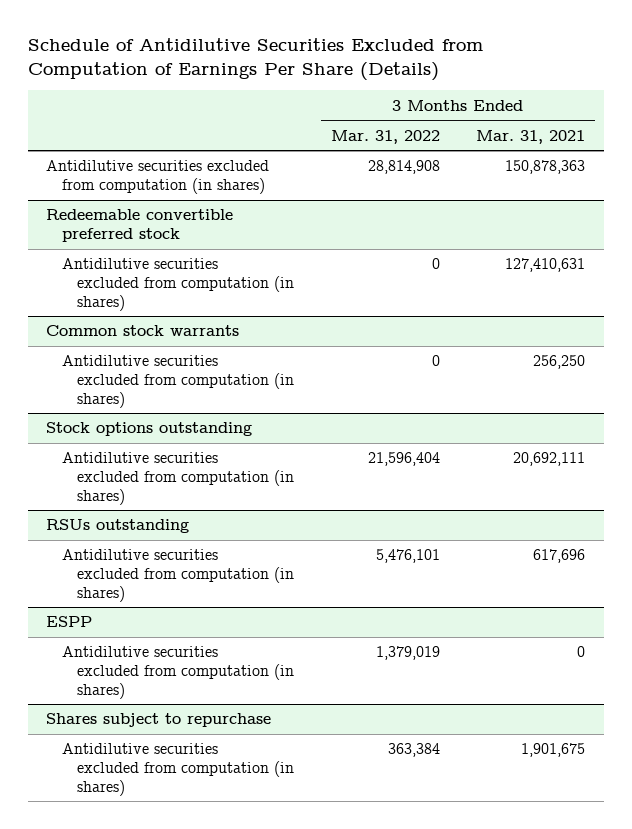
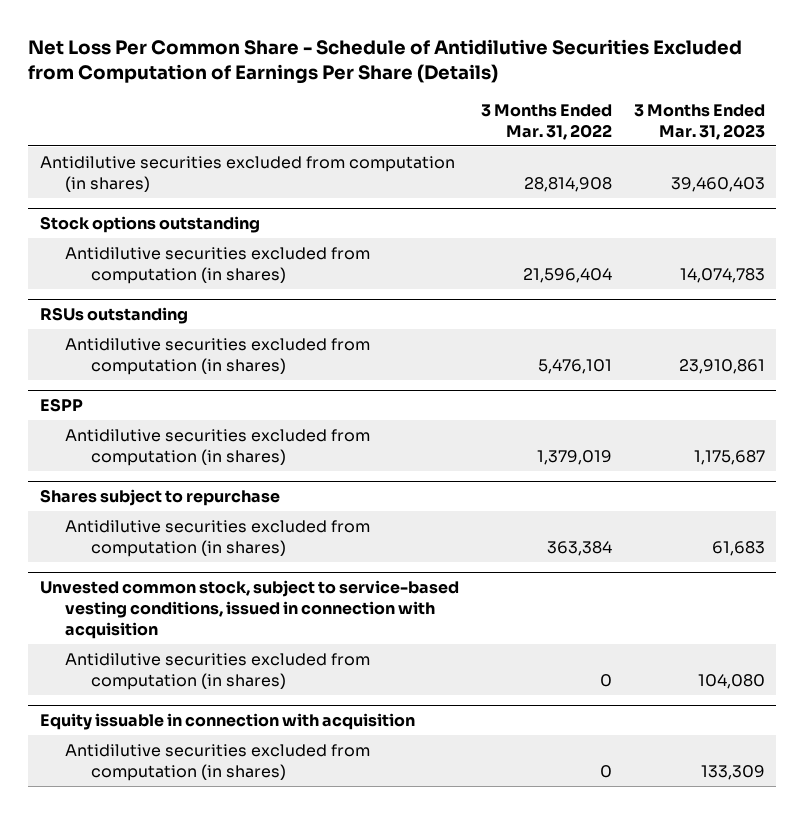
- Schedule of Antidilutive Securities Excluded from Computation of Earnings Per Share (Details)
+ Net Loss Per Common Share - Schedule of Antidilutive Securities Excluded from Computation of Earnings Per Share (Details)
- | 3 Months Ended Mar. 31, 2022 | 3 Months Ended Mar. 31, 2021
+ | 3 Months Ended Mar. 31, 2022 | 3 Months Ended Mar. 31, 2023
- Redeemable convertible preferred stock
- Antidilutive securities excluded from computation (in shares) | 0 | 127,410,631
- Common stock warrants
- Antidilutive securities excluded from computation (in shares) | 0 | 256,250
+ Unvested common stock, subject to service-based vesting conditions, issued in connection with acquisition
+ Antidilutive securities excluded from computation (in shares) | 0 | 104,080
+ Equity issuable in connection with acquisition
+ Antidilutive securities excluded from computation (in shares) | 0 | 133,309

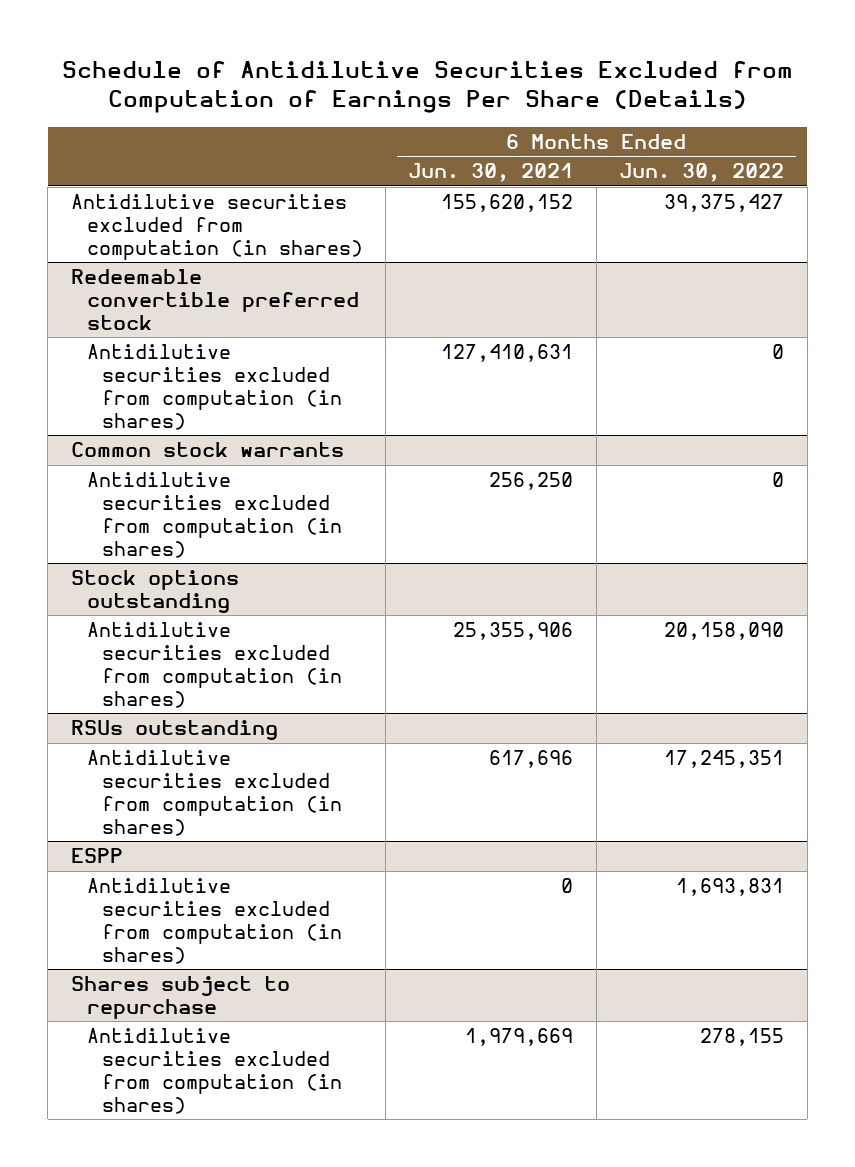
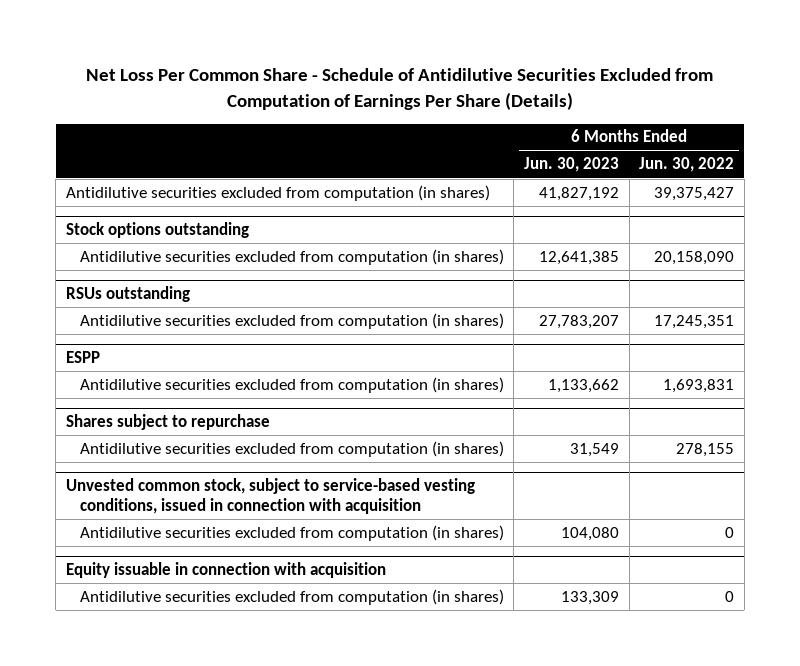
- Schedule of Antidilutive Securities Excluded from Computation of Earnings Per Share (Details)
+ Net Loss Per Common Share - Schedule of Antidilutive Securities Excluded from Computation of Earnings Per Share (Details)
- | 6 Months Ended Jun. 30, 2021 | 6 Months Ended Jun. 30, 2022
+ | 6 Months Ended Jun. 30, 2023 | 6 Months Ended Jun. 30, 2022
- Redeemable convertible preferred stock
- Antidilutive securities excluded from computation (in shares) | 127,410,631 | 0
- Common stock warrants
- Antidilutive securities excluded from computation (in shares) | 256,250 | 0
+ Unvested common stock, subject to service-based vesting conditions, issued in connection with acquisition
+ Antidilutive securities excluded from computation (in shares) | 104,080 | 0
+ Equity issuable in connection with acquisition
+ Antidilutive securities excluded from computation (in shares) | 133,309 | 0

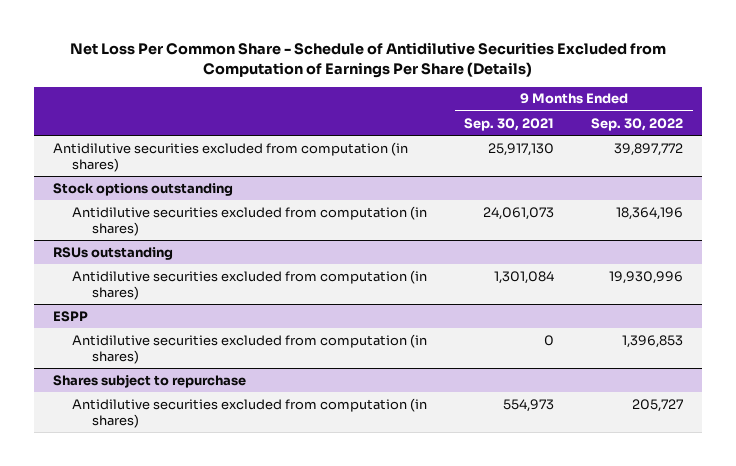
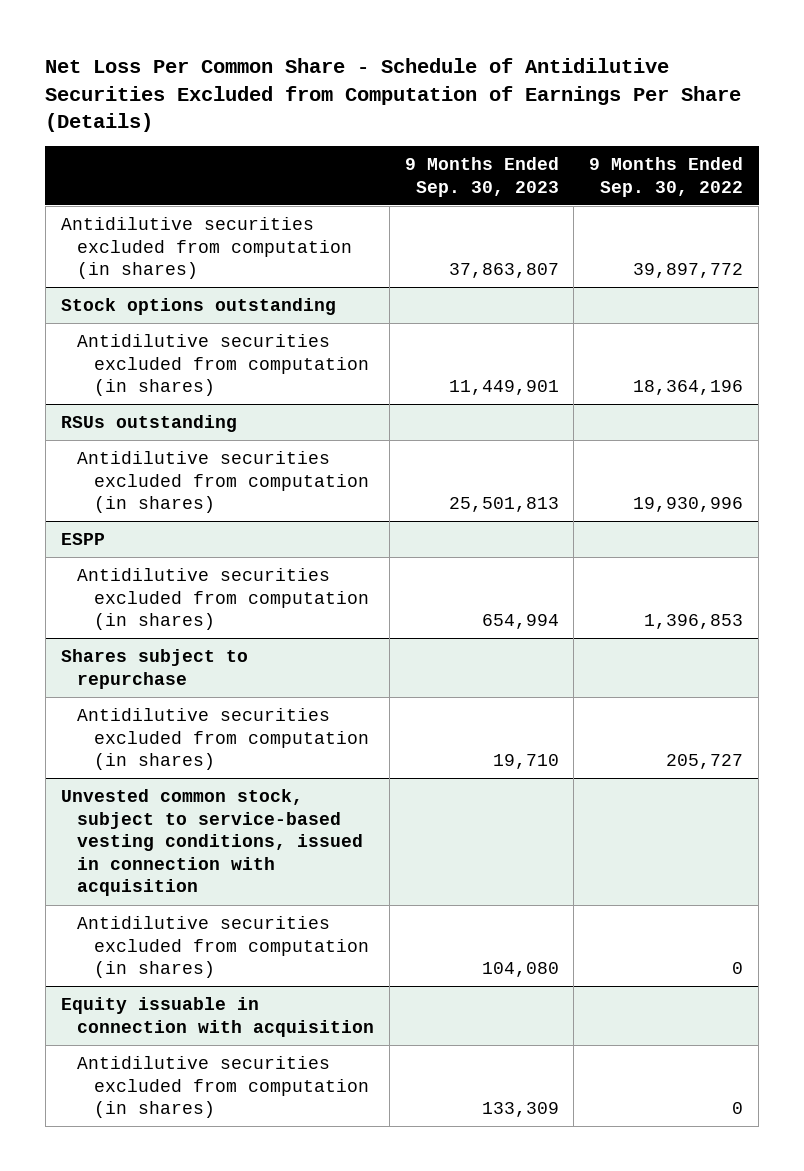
- | 9 Months Ended Sep. 30, 2021 | 9 Months Ended Sep. 30, 2022
+ | 9 Months Ended Sep. 30, 2023 | 9 Months Ended Sep. 30, 2022
+ Unvested common stock, subject to service-based vesting conditions, issued in connection with acquisition
+ Antidilutive securities excluded from computation (in shares) | 104,080 | 0
+ Equity issuable in connection with acquisition
+ Antidilutive securities excluded from computation (in shares) | 133,309 | 0

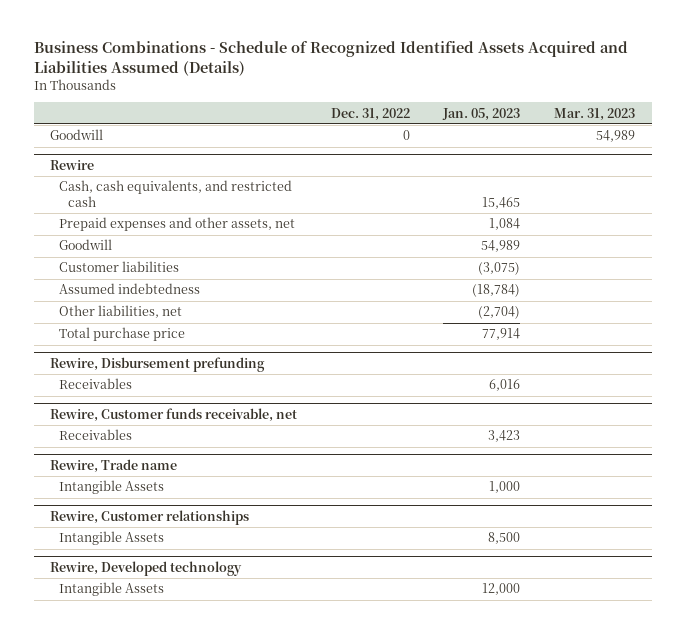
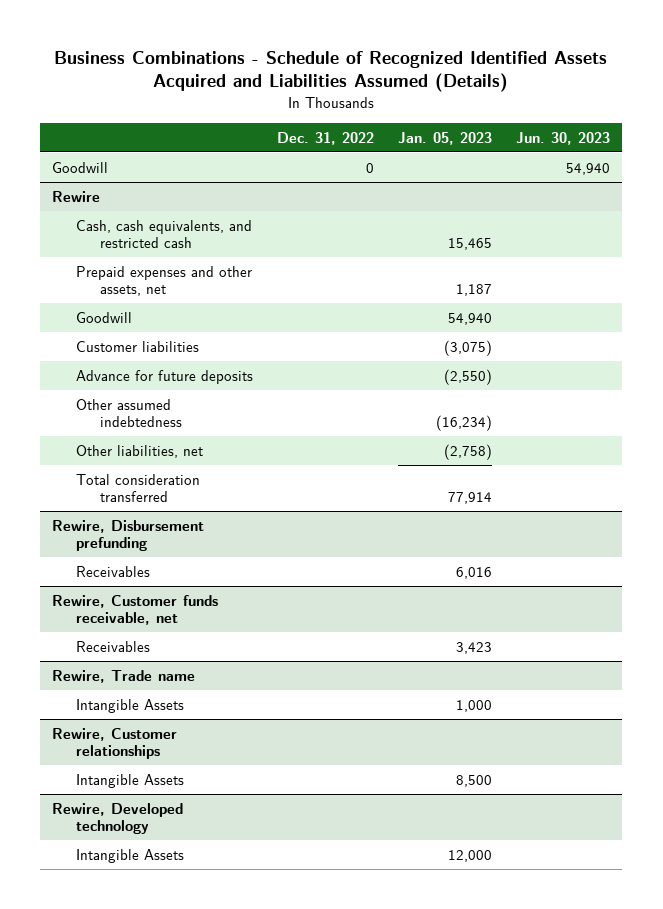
- | Dec. 31, 2022 | Jan. 05, 2023 | Mar. 31, 2023
+ | Dec. 31, 2022 | Jan. 05, 2023 | Jun. 30, 2023
@ Rewire
- Prepaid expenses and other assets, net | | 1,084 |
- Goodwill | | 54,989 |
+ Prepaid expenses and other assets, net | | 1,187 |
+ Goodwill | | 54,940 |
- Assumed indebtedness | | (18,784) |
- Other liabilities, net | | (2,704) |
- Total purchase price | | 77,914 |
+ Advance for future deposits | | (2,550) |
+ Other assumed indebtedness | | (16,234) |
+ Other liabilities, net | | (2,758) |
+ Total consideration transferred | | 77,914 |

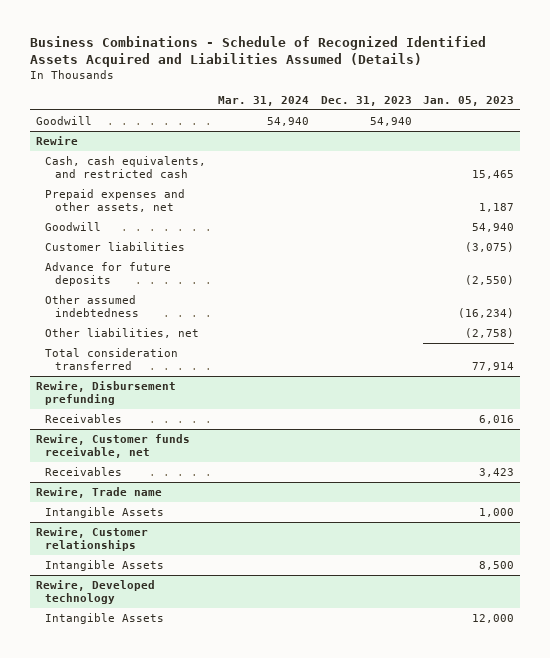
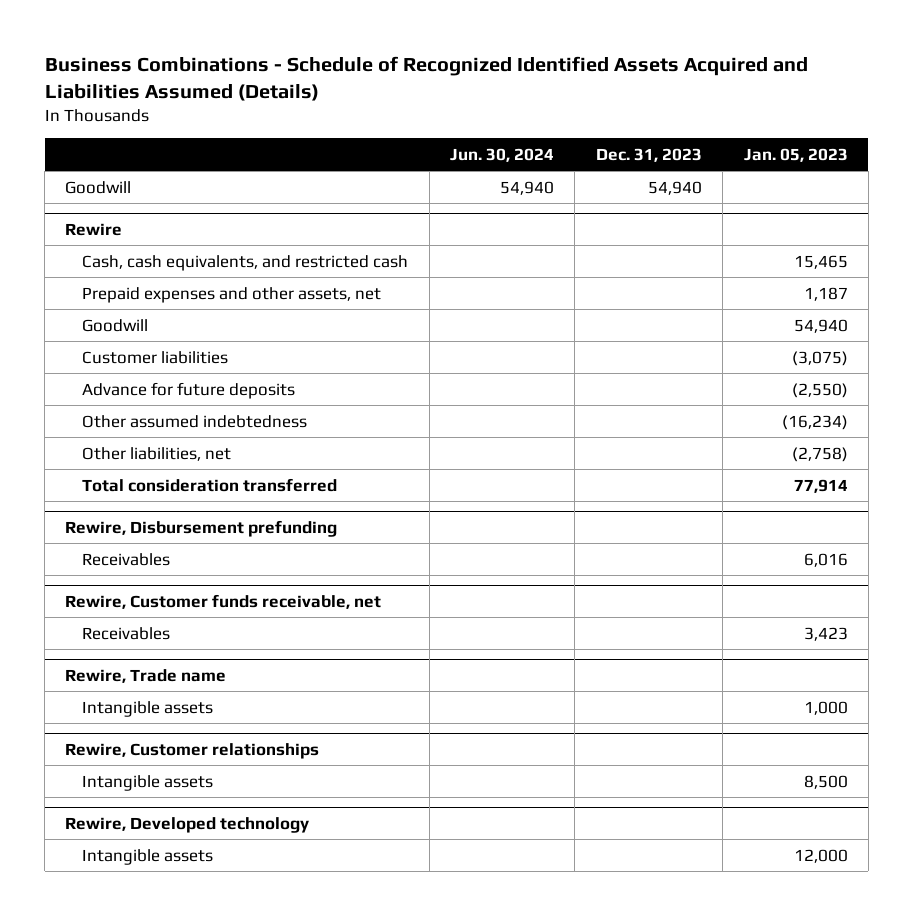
- | Mar. 31, 2024 | Dec. 31, 2023 | Jan. 05, 2023
+ | Jun. 30, 2024 | Dec. 31, 2023 | Jan. 05, 2023
@ Rewire, Trade name
- Intangible Assets | | | 1,000
+ Intangible assets | | | 1,000
@ Rewire, Customer relationships
- Intangible Assets | | | 8,500
+ Intangible assets | | | 8,500
@ Rewire, Developed technology
- Intangible Assets | | | 12,000
+ Intangible assets | | | 12,000

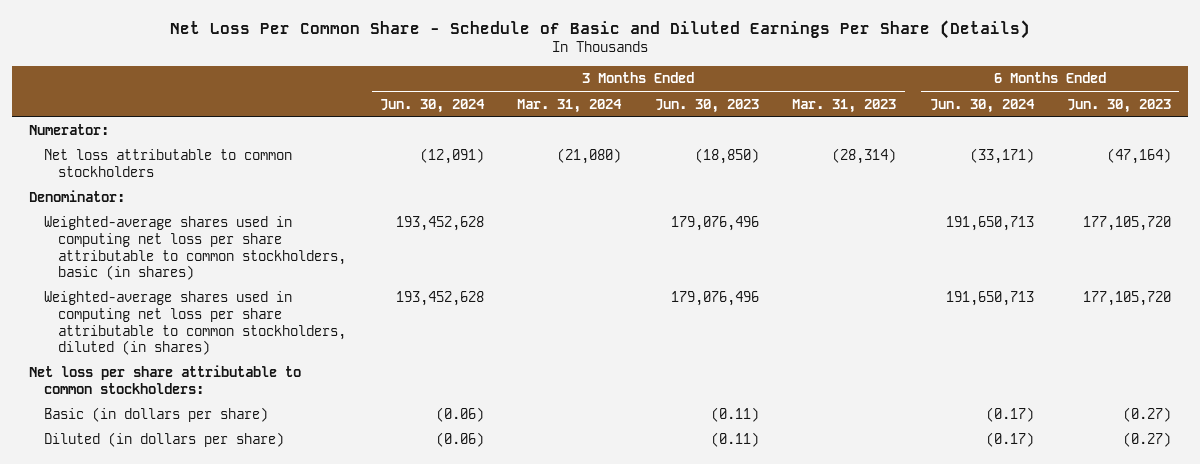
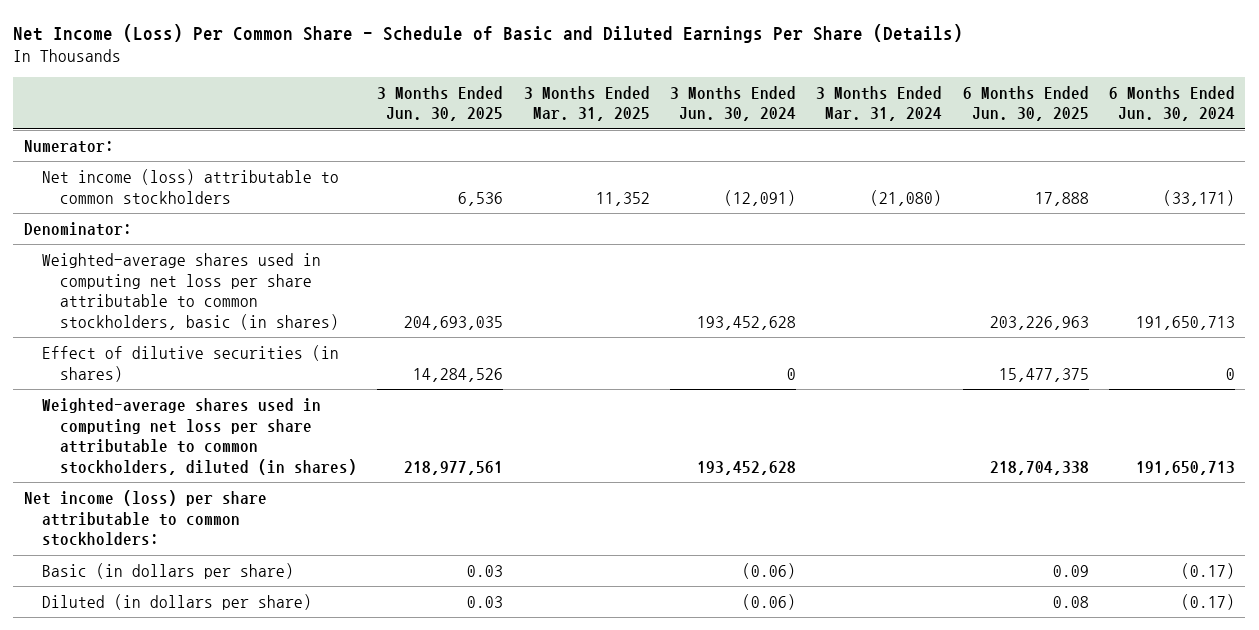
- Net Loss Per Common Share - Schedule of Basic and Diluted Earnings Per Share (Details)
+ Net Income (Loss) Per Common Share - Schedule of Basic and Diluted Earnings Per Share (Details)
- | 3 Months Ended Jun. 30, 2024 | 3 Months Ended Mar. 31, 2024 | 3 Months Ended Jun. 30, 2023 | 3 Months Ended Mar. 31, 2023 | 6 Months Ended Jun. 30, 2024 | 6 Months Ended Jun. 30, 2023
+ | 3 Months Ended Jun. 30, 2025 | 3 Months Ended Mar. 31, 2025 | 3 Months Ended Jun. 30, 2024 | 3 Months Ended Mar. 31, 2024 | 6 Months Ended Jun. 30, 2025 | 6 Months Ended Jun. 30, 2024
- Net loss attributable to common stockholders | (12,091) | (21,080) | (18,850) | (28,314) | (33,171) | (47,164)
+ Net income (loss) attributable to common stockholders | 6,536 | 11,352 | (12,091) | (21,080) | 17,888 | (33,171)
+ Effect of dilutive securities (in shares) | 14,284,526 | | 0 | | 15,477,375 | 0
- Net loss per share attributable to common stockholders:
+ Net income (loss) per share attributable to common stockholders:

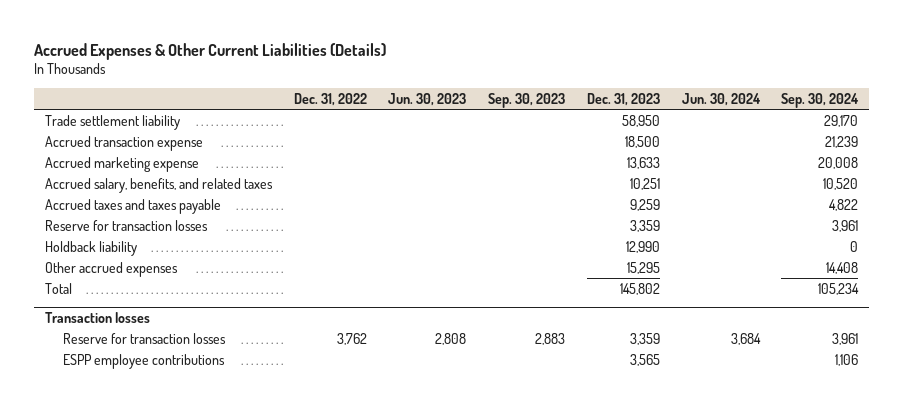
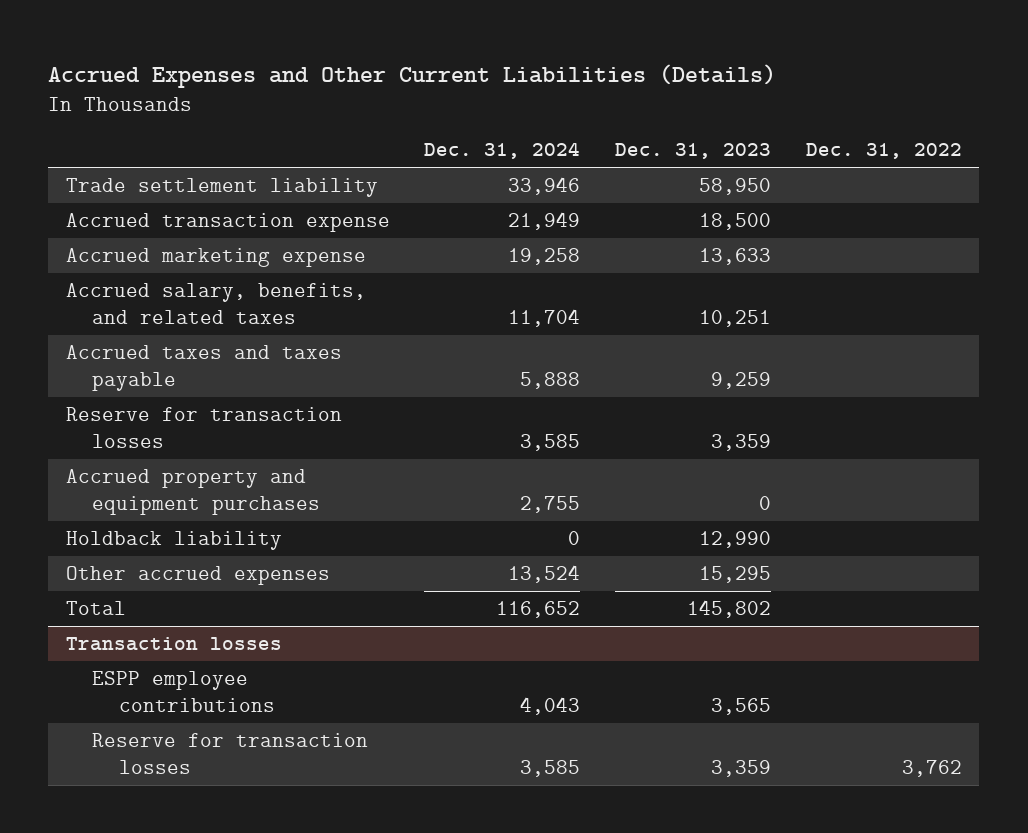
- Accrued Expenses & Other Current Liabilities (Details)
+ Accrued Expenses and Other Current Liabilities (Details)
- | Dec. 31, 2022 | Jun. 30, 2023 | Sep. 30, 2023 | Dec. 31, 2023 | Jun. 30, 2024 | Sep. 30, 2024
+ | Dec. 31, 2024 | Dec. 31, 2023 | Dec. 31, 2022
+ Accrued property and equipment purchases | 2,755 | 0 |
@ Transaction losses
moved down: Reserve for transaction losses | 3,585 | 3,359 | 3,762

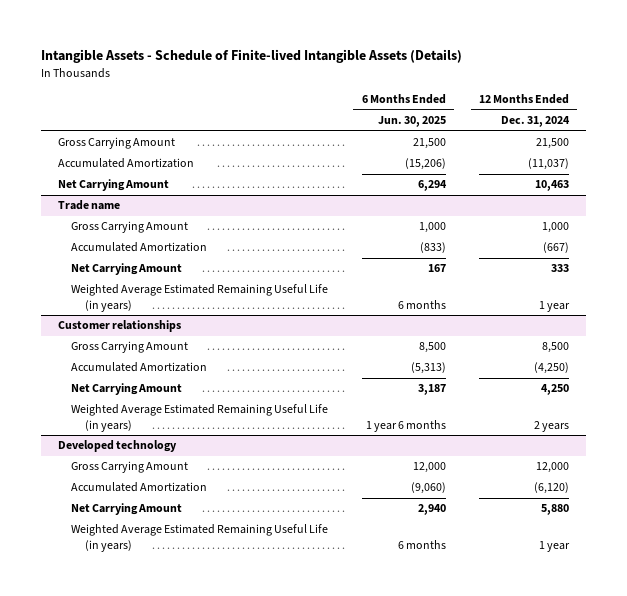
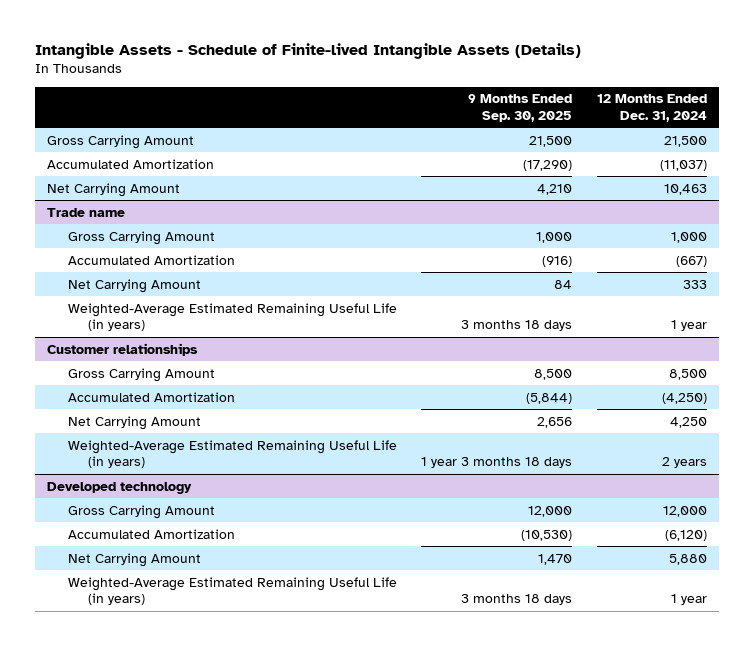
- | 6 Months Ended Jun. 30, 2025 | 12 Months Ended Dec. 31, 2024
+ | 9 Months Ended Sep. 30, 2025 | 12 Months Ended Dec. 31, 2024
@ Trade name
- Weighted Average Estimated Remaining Useful Life (in years) | 6 months | 1 year
+ Weighted-Average Estimated Remaining Useful Life (in years) | 3 months 18 days | 1 year
@ Customer relationships
- Weighted Average Estimated Remaining Useful Life (in years) | 1 year 6 months | 2 years
+ Weighted-Average Estimated Remaining Useful Life (in years) | 1 year 3 months 18 days | 2 years
@ Developed technology
- Weighted Average Estimated Remaining Useful Life (in years) | 6 months | 1 year
+ Weighted-Average Estimated Remaining Useful Life (in years) | 3 months 18 days | 1 year

